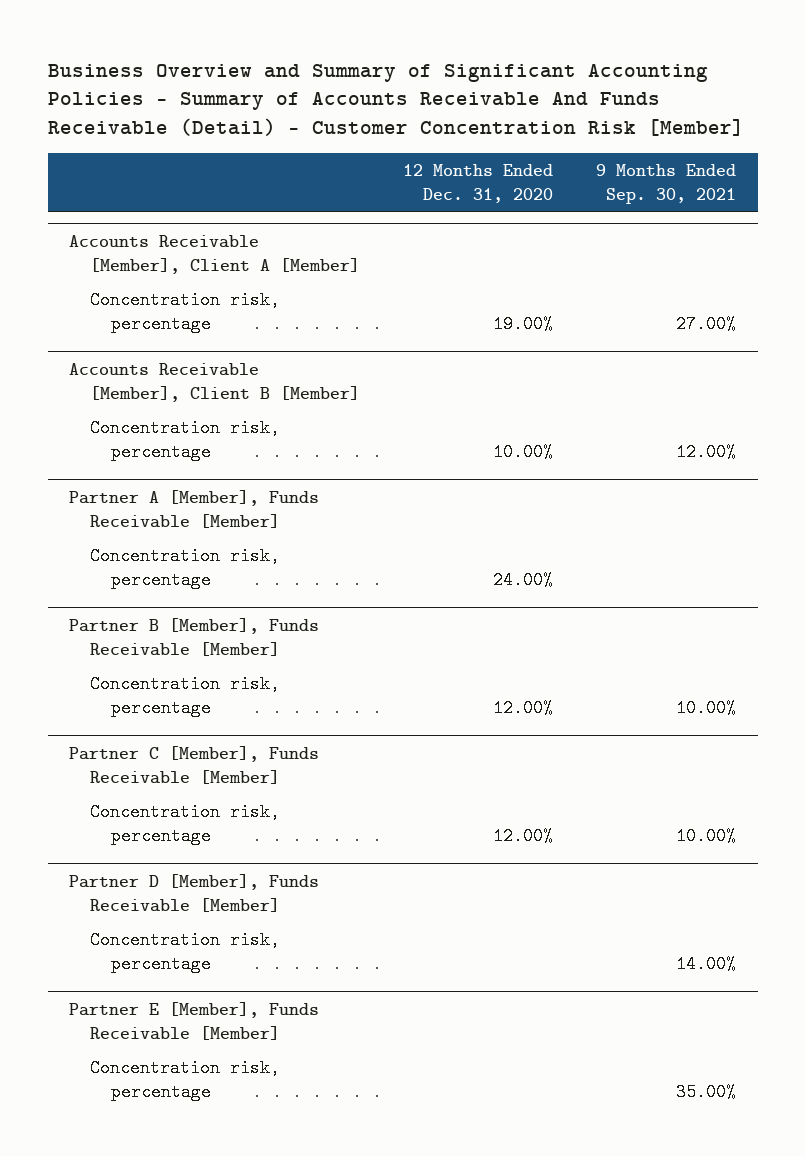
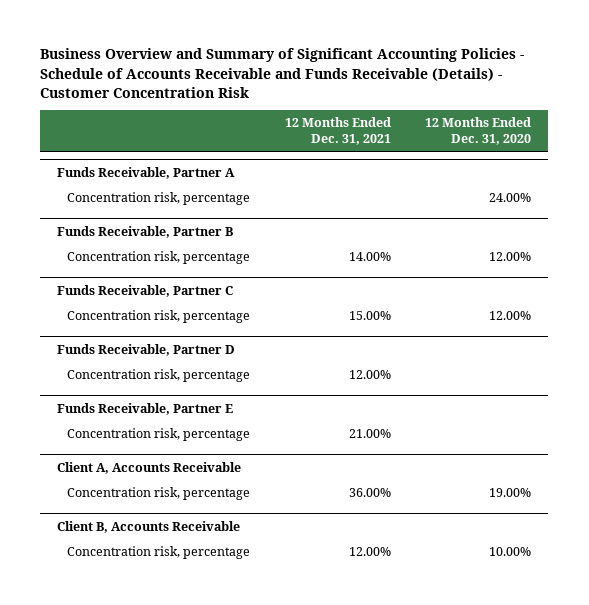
- Business Overview and Summary of Significant Accounting Policies - Summary of Accounts Receivable And Funds Receivable (Detail) - Customer Concentration Risk [Member]
+ Business Overview and Summary of Significant Accounting Policies - Schedule of Accounts Receivable and Funds Receivable (Details) - Customer Concentration Risk
- | 12 Months Ended Dec. 31, 2020 | 9 Months Ended Sep. 30, 2021
+ | 12 Months Ended Dec. 31, 2021 | 12 Months Ended Dec. 31, 2020
- Accounts Receivable [Member], Client A [Member]
- Concentration risk, percentage | 19.00% | 27.00%
- Accounts Receivable [Member], Client B [Member]
- Concentration risk, percentage | 10.00% | 12.00%
- Partner A [Member], Funds Receivable [Member]
+ Funds Receivable, Partner A
- Partner B [Member], Funds Receivable [Member]
+ Funds Receivable, Partner B
- Partner C [Member], Funds Receivable [Member]
+ Funds Receivable, Partner C
- Partner D [Member], Funds Receivable [Member]
+ Funds Receivable, Partner D
- Partner E [Member], Funds Receivable [Member]
+ Funds Receivable, Partner E
+ Client A, Accounts Receivable
+ Concentration risk, percentage | 36.00% | 19.00%
+ Client B, Accounts Receivable
+ Concentration risk, percentage | 12.00% | 10.00%

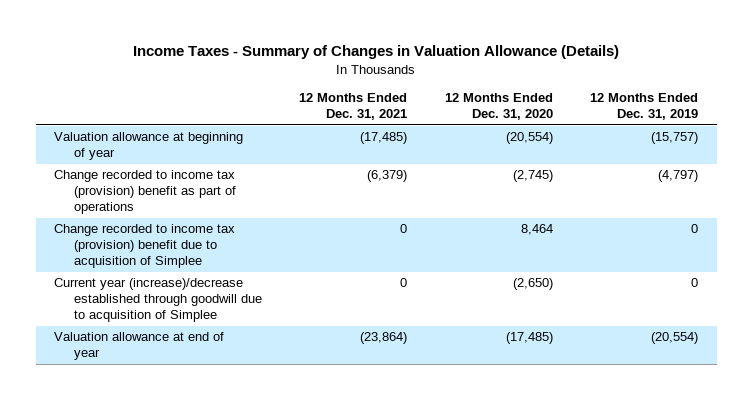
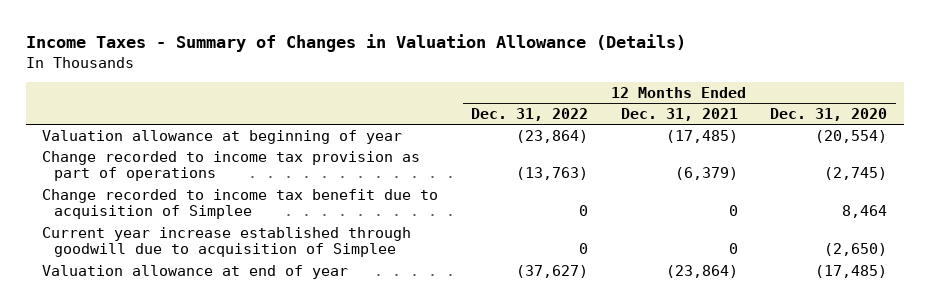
- | 12 Months Ended Dec. 31, 2021 | 12 Months Ended Dec. 31, 2020 | 12 Months Ended Dec. 31, 2019
+ | 12 Months Ended Dec. 31, 2022 | 12 Months Ended Dec. 31, 2021 | 12 Months Ended Dec. 31, 2020
- Change recorded to income tax (provision) benefit as part of operations | (6,379) | (2,745) | (4,797)
- Change recorded to income tax (provision) benefit due to acquisition of Simplee | 0 | 8,464 | 0
- Current year (increase)/decrease established through goodwill due to acquisition of Simplee | 0 | (2,650) | 0
+ Change recorded to income tax provision as part of operations | (13,763) | (6,379) | (2,745)
+ Change recorded to income tax benefit due to acquisition of Simplee | 0 | 0 | 8,464
+ Current year increase established through goodwill due to acquisition of Simplee | 0 | 0 | (2,650)

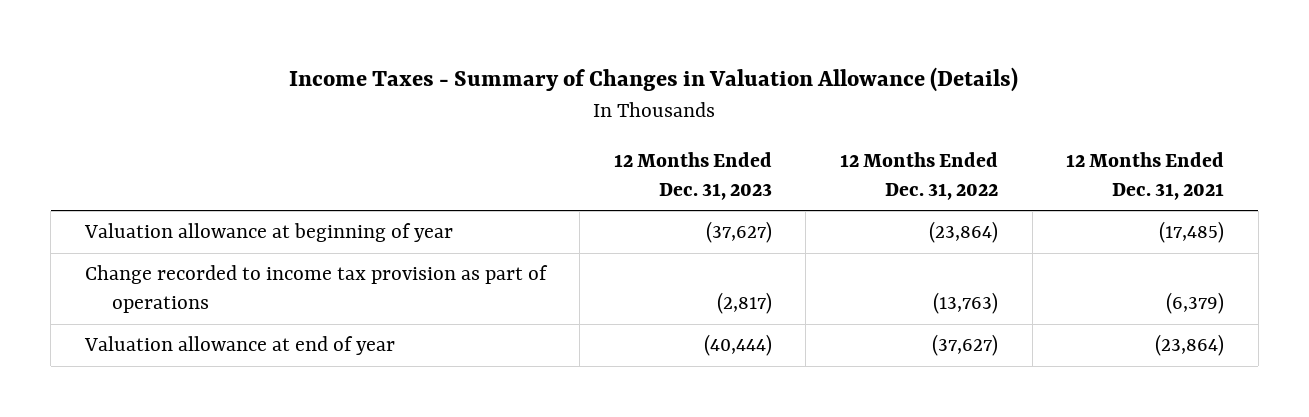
- | 12 Months Ended Dec. 31, 2022 | 12 Months Ended Dec. 31, 2021 | 12 Months Ended Dec. 31, 2020
+ | 12 Months Ended Dec. 31, 2023 | 12 Months Ended Dec. 31, 2022 | 12 Months Ended Dec. 31, 2021
- Change recorded to income tax benefit due to acquisition of Simplee | 0 | 0 | 8,464
- Current year increase established through goodwill due to acquisition of Simplee | 0 | 0 | (2,650)

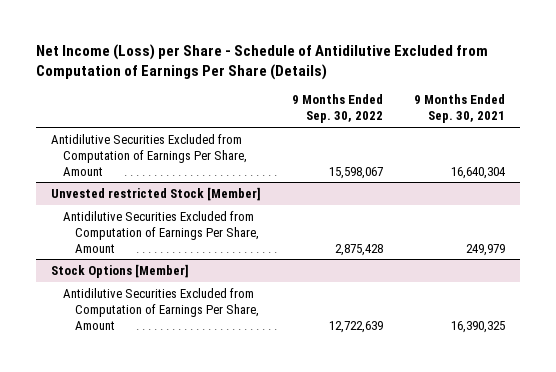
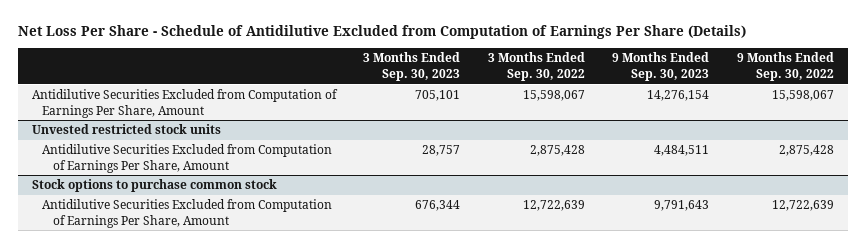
- Net Income (Loss) per Share - Schedule of Antidilutive Excluded from Computation of Earnings Per Share (Details)
+ Net Loss Per Share - Schedule of Antidilutive Excluded from Computation of Earnings Per Share (Details)
- | 9 Months Ended Sep. 30, 2022 | 9 Months Ended Sep. 30, 2021
+ | 3 Months Ended Sep. 30, 2023 | 3 Months Ended Sep. 30, 2022 | 9 Months Ended Sep. 30, 2023 | 9 Months Ended Sep. 30, 2022
- Unvested restricted Stock [Member]
+ Unvested restricted stock units
- Stock Options [Member]
+ Stock options to purchase common stock

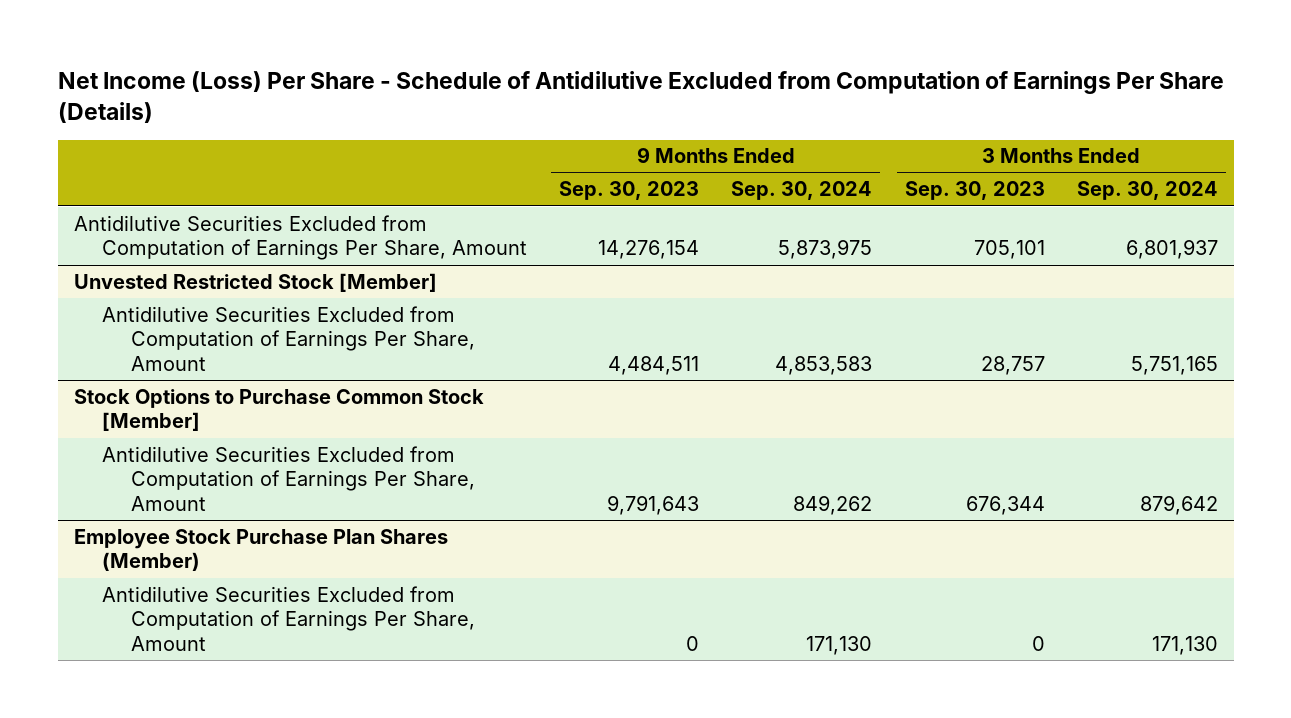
- Net Loss Per Share - Schedule of Antidilutive Excluded from Computation of Earnings Per Share (Details)
+ Net Income (Loss) Per Share - Schedule of Antidilutive Excluded from Computation of Earnings Per Share (Details)
- | 3 Months Ended Sep. 30, 2023 | 3 Months Ended Sep. 30, 2022 | 9 Months Ended Sep. 30, 2023 | 9 Months Ended Sep. 30, 2022
+ | 9 Months Ended Sep. 30, 2023 | 9 Months Ended Sep. 30, 2024 | 3 Months Ended Sep. 30, 2023 | 3 Months Ended Sep. 30, 2024
- Unvested restricted stock units
+ Unvested Restricted Stock [Member]
- Stock options to purchase common stock
+ Stock Options to Purchase Common Stock [Member]
+ Employee Stock Purchase Plan Shares (Member)
+ Antidilutive Securities Excluded from Computation of Earnings Per Share, Amount | 0 | 171,130 | 0 | 171,130

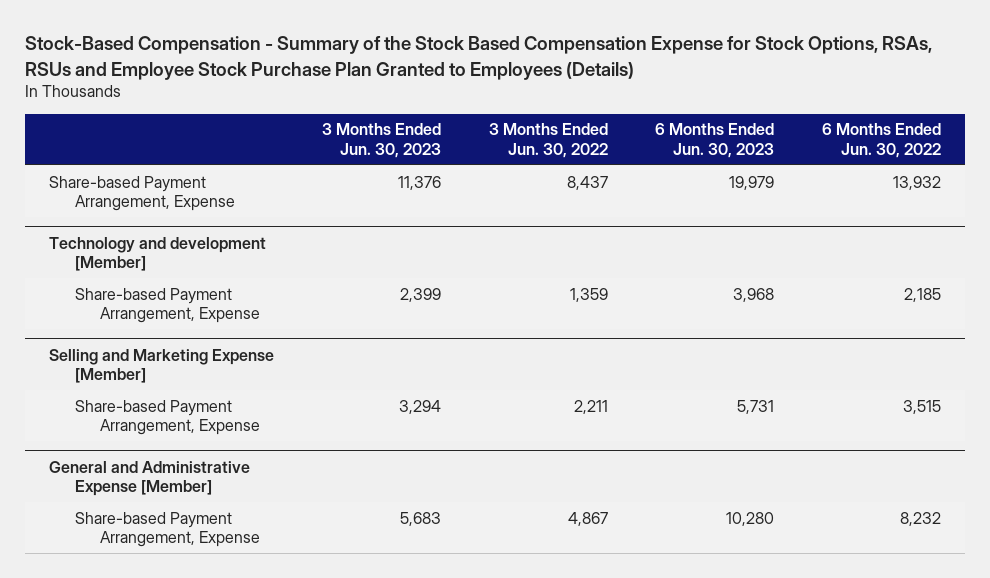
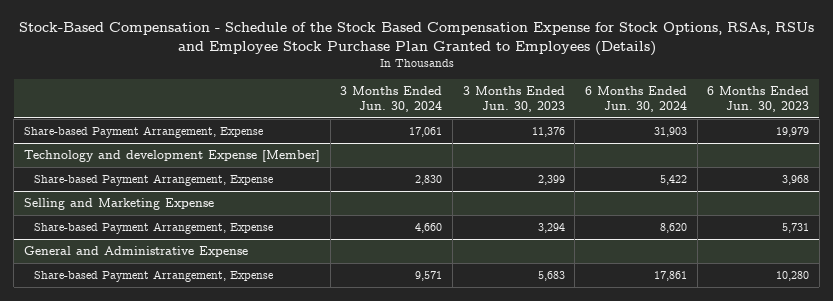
- Stock-Based Compensation - Summary of the Stock Based Compensation Expense for Stock Options, RSAs, RSUs and Employee Stock Purchase Plan Granted to Employees (Details)
+ Stock-Based Compensation - Schedule of the Stock Based Compensation Expense for Stock Options, RSAs, RSUs and Employee Stock Purchase Plan Granted to Employees (Details)
- | 3 Months Ended Jun. 30, 2023 | 3 Months Ended Jun. 30, 2022 | 6 Months Ended Jun. 30, 2023 | 6 Months Ended Jun. 30, 2022
+ | 3 Months Ended Jun. 30, 2024 | 3 Months Ended Jun. 30, 2023 | 6 Months Ended Jun. 30, 2024 | 6 Months Ended Jun. 30, 2023
- Technology and development [Member]
+ Technology and development Expense [Member]
- Selling and Marketing Expense [Member]
+ Selling and Marketing Expense
- General and Administrative Expense [Member]
+ General and Administrative Expense

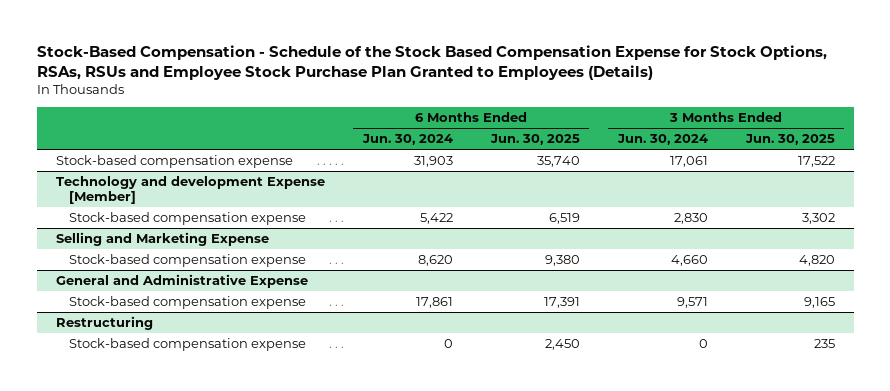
- | 3 Months Ended Jun. 30, 2024 | 3 Months Ended Jun. 30, 2023 | 6 Months Ended Jun. 30, 2024 | 6 Months Ended Jun. 30, 2023
+ | 6 Months Ended Jun. 30, 2024 | 6 Months Ended Jun. 30, 2025 | 3 Months Ended Jun. 30, 2024 | 3 Months Ended Jun. 30, 2025
- Share-based Payment Arrangement, Expense | 17,061 | 11,376 | 31,903 | 19,979
+ Stock-based compensation expense | 31,903 | 35,740 | 17,061 | 17,522
@ Technology and development Expense [Member]
- Share-based Payment Arrangement, Expense | 2,830 | 2,399 | 5,422 | 3,968
+ Stock-based compensation expense | 5,422 | 6,519 | 2,830 | 3,302
@ Selling and Marketing Expense
- Share-based Payment Arrangement, Expense | 4,660 | 3,294 | 8,620 | 5,731
+ Stock-based compensation expense | 8,620 | 9,380 | 4,660 | 4,820
@ General and Administrative Expense
- Share-based Payment Arrangement, Expense | 9,571 | 5,683 | 17,861 | 10,280
+ Stock-based compensation expense | 17,861 | 17,391 | 9,571 | 9,165
+ Restructuring
+ Stock-based compensation expense | 0 | 2,450 | 0 | 235

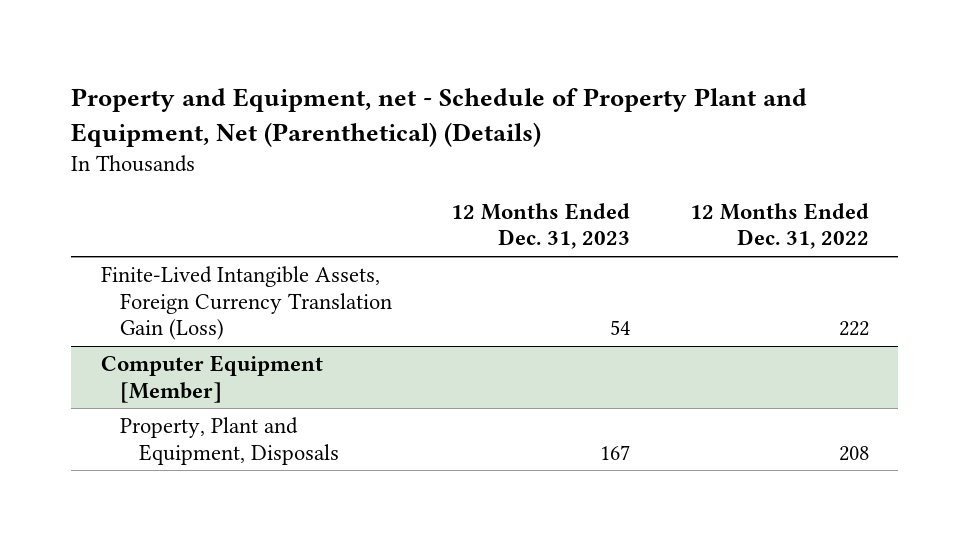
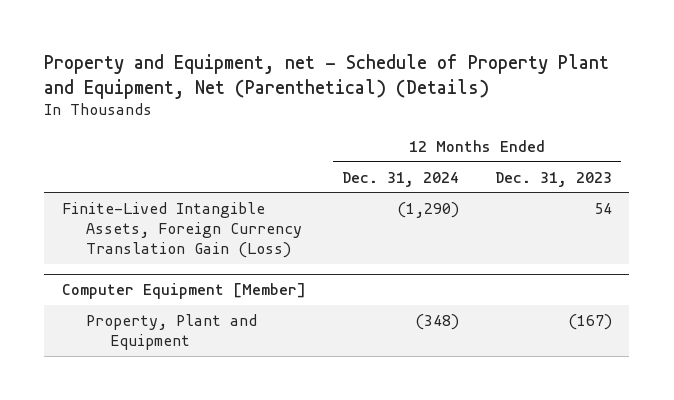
- | 12 Months Ended Dec. 31, 2023 | 12 Months Ended Dec. 31, 2022
+ | 12 Months Ended Dec. 31, 2024 | 12 Months Ended Dec. 31, 2023
@ Computer Equipment [Member]
- Property, Plant and Equipment, Disposals | 167 | 208
+ Property, Plant and Equipment | (348) | (167)

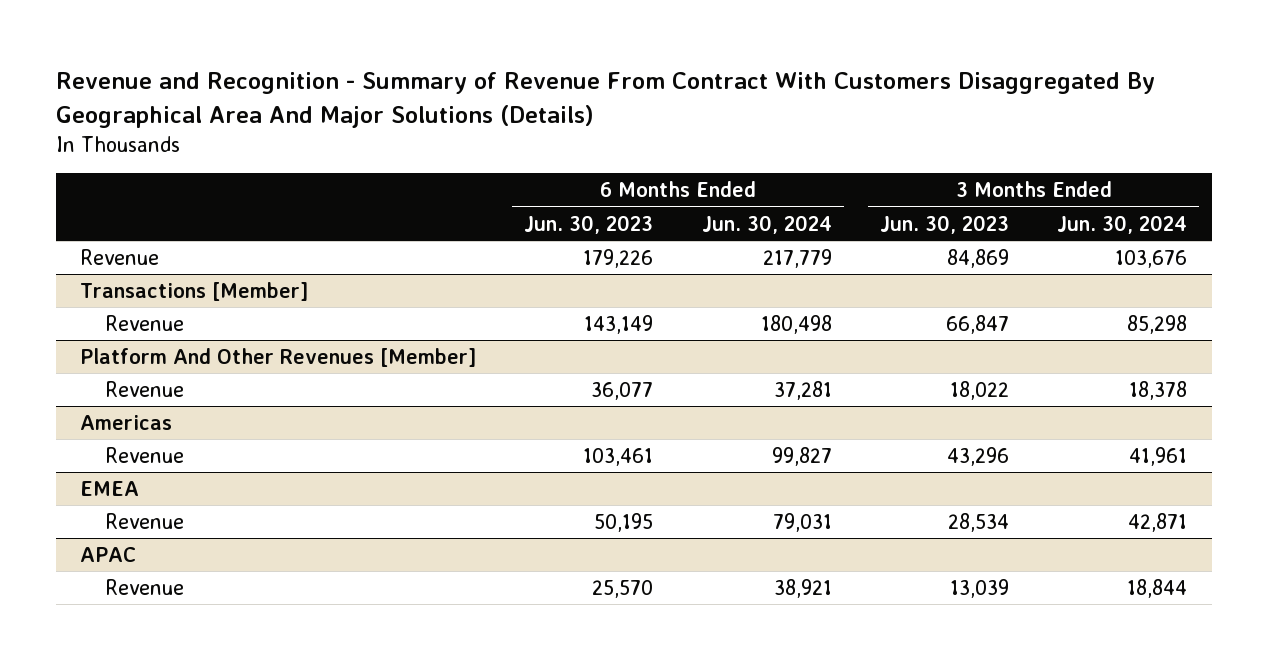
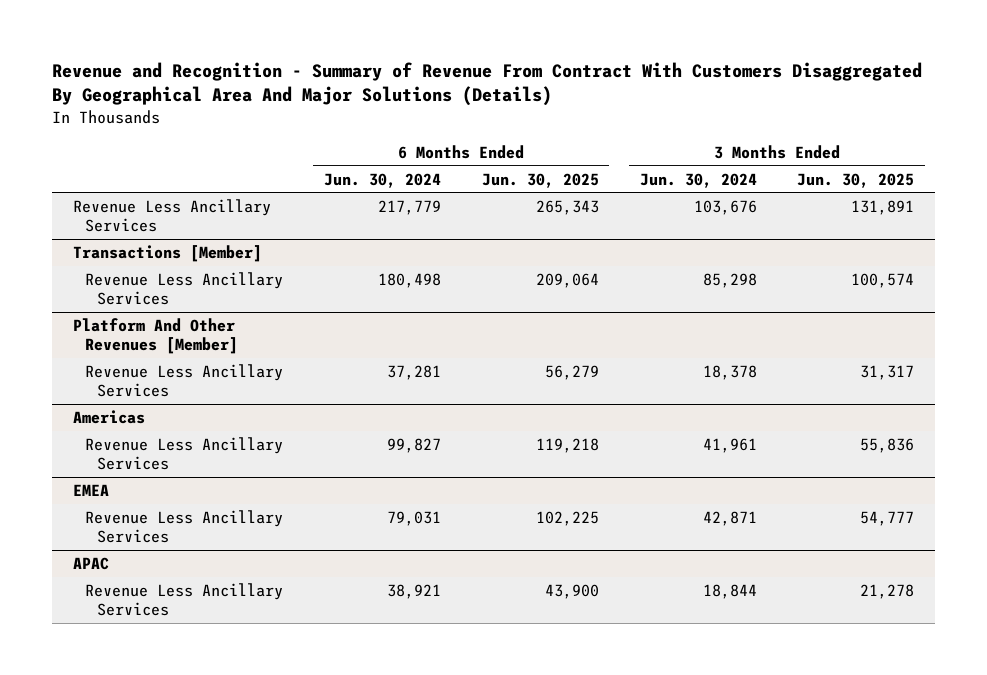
- | 6 Months Ended Jun. 30, 2023 | 6 Months Ended Jun. 30, 2024 | 3 Months Ended Jun. 30, 2023 | 3 Months Ended Jun. 30, 2024
+ | 6 Months Ended Jun. 30, 2024 | 6 Months Ended Jun. 30, 2025 | 3 Months Ended Jun. 30, 2024 | 3 Months Ended Jun. 30, 2025
- Revenue | 179,226 | 217,779 | 84,869 | 103,676
+ Revenue Less Ancillary Services | 217,779 | 265,343 | 103,676 | 131,891
@ Transactions [Member]
- Revenue | 143,149 | 180,498 | 66,847 | 85,298
+ Revenue Less Ancillary Services | 180,498 | 209,064 | 85,298 | 100,574
@ Platform And Other Revenues [Member]
- Revenue | 36,077 | 37,281 | 18,022 | 18,378
+ Revenue Less Ancillary Services | 37,281 | 56,279 | 18,378 | 31,317
@ Americas
- Revenue | 103,461 | 99,827 | 43,296 | 41,961
+ Revenue Less Ancillary Services | 99,827 | 119,218 | 41,961 | 55,836
@ EMEA
- Revenue | 50,195 | 79,031 | 28,534 | 42,871
+ Revenue Less Ancillary Services | 79,031 | 102,225 | 42,871 | 54,777
@ APAC
- Revenue | 25,570 | 38,921 | 13,039 | 18,844
+ Revenue Less Ancillary Services | 38,921 | 43,900 | 18,844 | 21,278

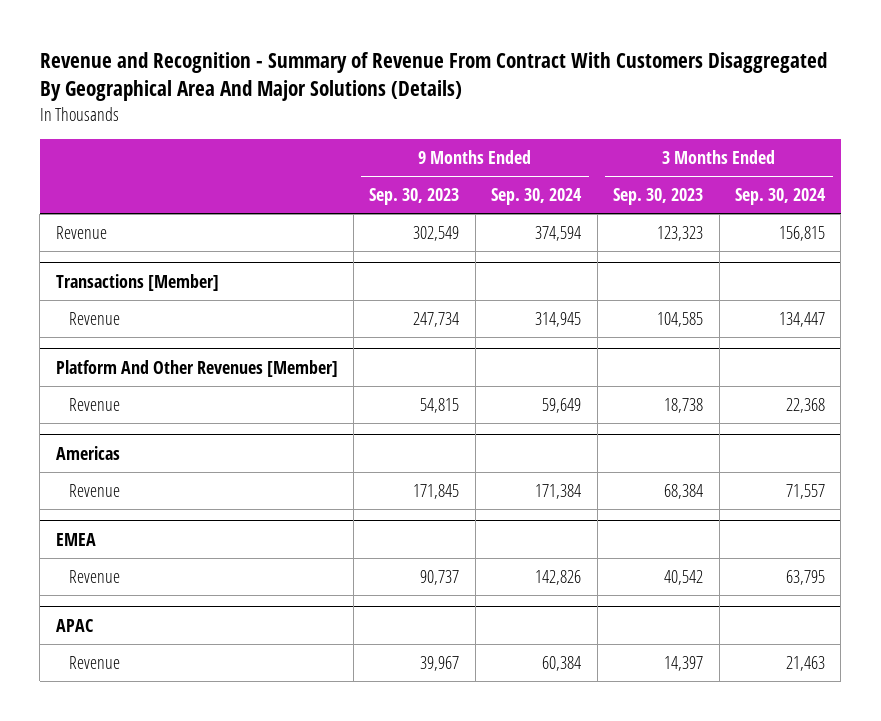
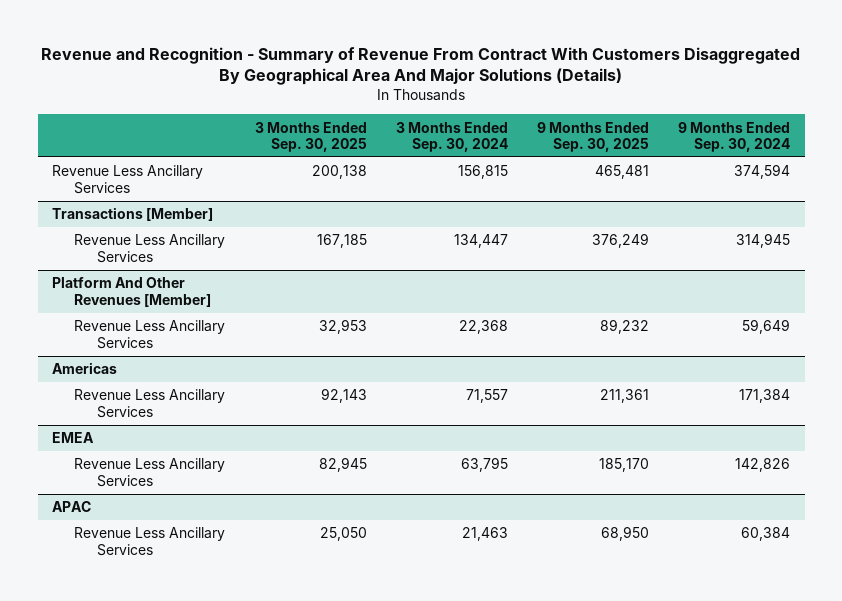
- | 9 Months Ended Sep. 30, 2023 | 9 Months Ended Sep. 30, 2024 | 3 Months Ended Sep. 30, 2023 | 3 Months Ended Sep. 30, 2024
+ | 3 Months Ended Sep. 30, 2025 | 3 Months Ended Sep. 30, 2024 | 9 Months Ended Sep. 30, 2025 | 9 Months Ended Sep. 30, 2024
- Revenue | 302,549 | 374,594 | 123,323 | 156,815
+ Revenue Less Ancillary Services | 200,138 | 156,815 | 465,481 | 374,594
@ Transactions [Member]
- Revenue | 247,734 | 314,945 | 104,585 | 134,447
+ Revenue Less Ancillary Services | 167,185 | 134,447 | 376,249 | 314,945
@ Platform And Other Revenues [Member]
- Revenue | 54,815 | 59,649 | 18,738 | 22,368
+ Revenue Less Ancillary Services | 32,953 | 22,368 | 89,232 | 59,649
@ Americas
- Revenue | 171,845 | 171,384 | 68,384 | 71,557
+ Revenue Less Ancillary Services | 92,143 | 71,557 | 211,361 | 171,384
@ EMEA
- Revenue | 90,737 | 142,826 | 40,542 | 63,795
+ Revenue Less Ancillary Services | 82,945 | 63,795 | 185,170 | 142,826
@ APAC
- Revenue | 39,967 | 60,384 | 14,397 | 21,463
+ Revenue Less Ancillary Services | 25,050 | 21,463 | 68,950 | 60,384

